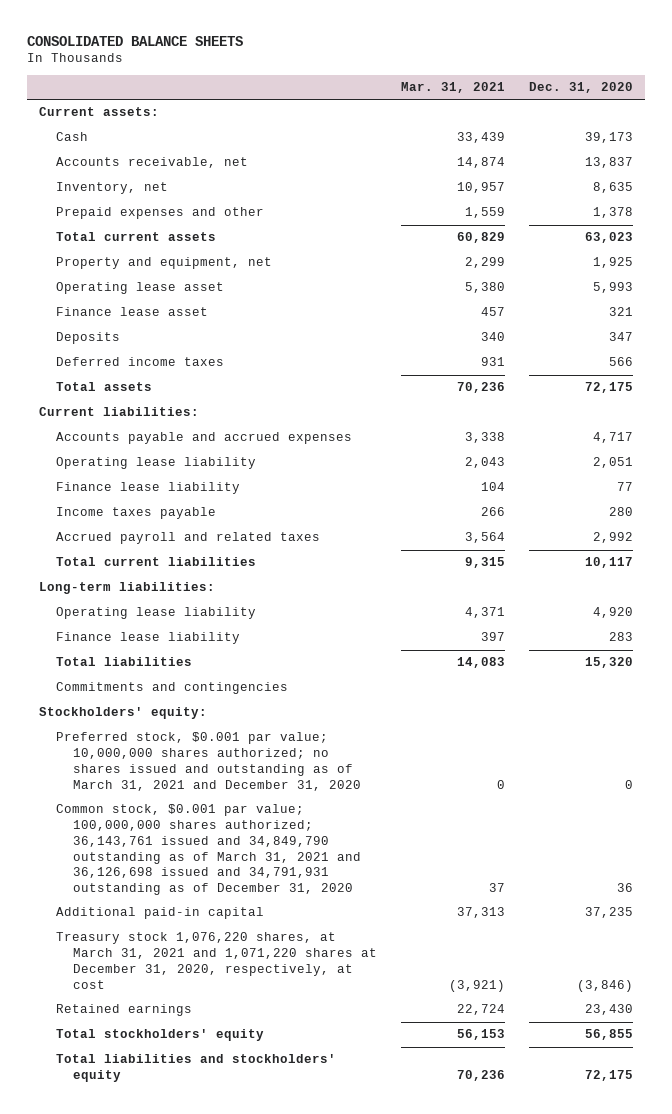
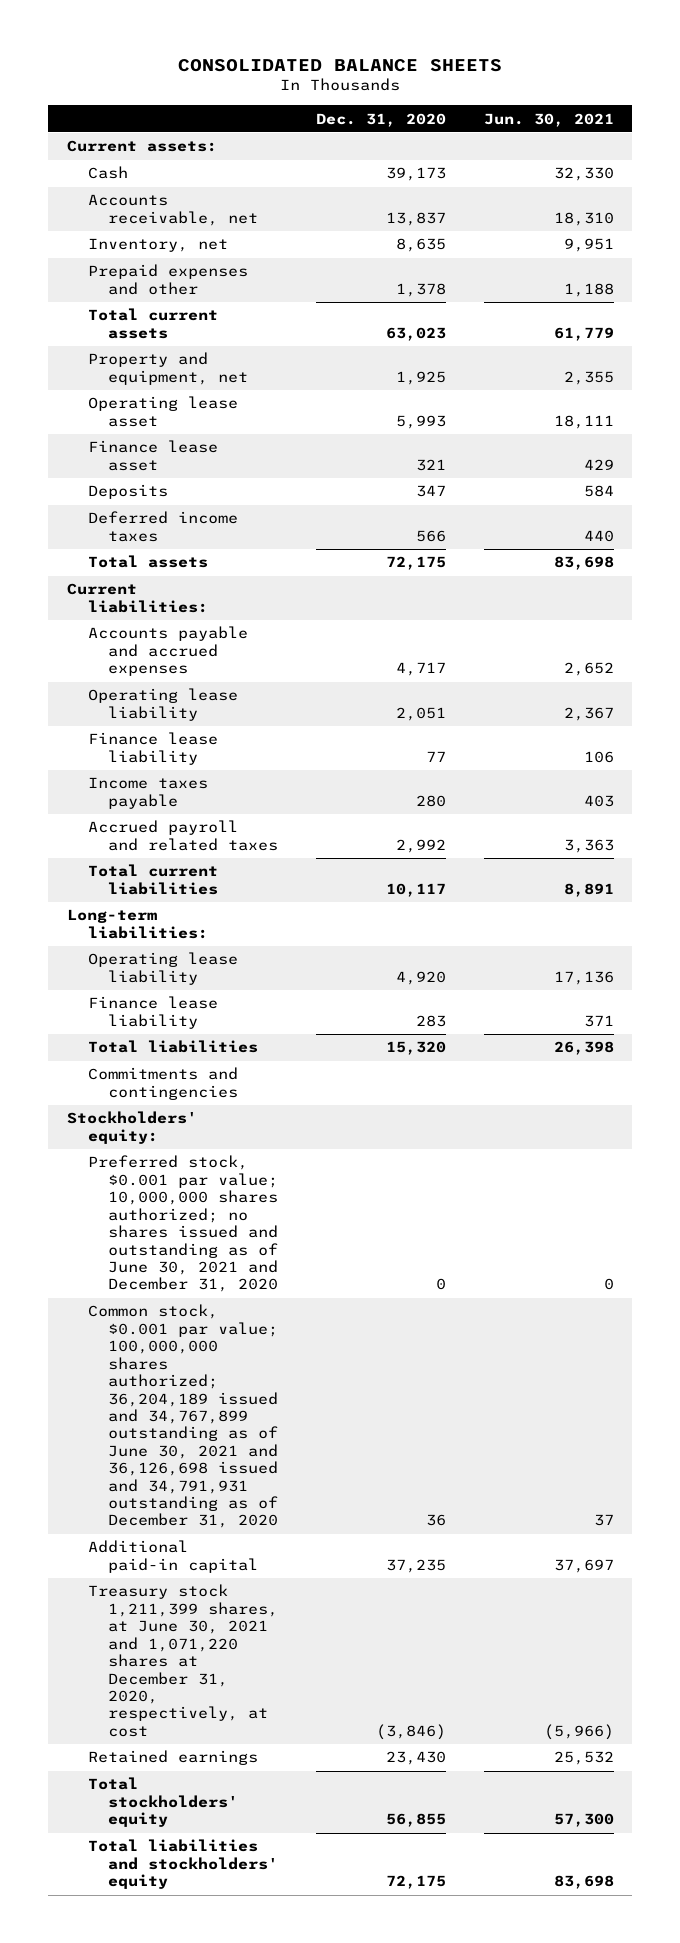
- | Mar. 31, 2021 | Dec. 31, 2020
+ | Dec. 31, 2020 | Jun. 30, 2021
- Preferred stock, $0.001 par value; 10,000,000 shares authorized; no shares issued and outstanding as of March 31, 2021 and December 31, 2020 | 0 | 0
- Common stock, $0.001 par value; 100,000,000 shares authorized; 36,143,761 issued and 34,849,790 outstanding as of March 31, 2021 and 36,126,698 issued and 34,791,931 outstanding as of December 31, 2020 | 37 | 36
+ Preferred stock, $0.001 par value; 10,000,000 shares authorized; no shares issued and outstanding as of June 30, 2021 and December 31, 2020 | 0 | 0
+ Common stock, $0.001 par value; 100,000,000 shares authorized; 36,204,189 issued and 34,767,899 outstanding as of June 30, 2021 and 36,126,698 issued and 34,791,931 outstanding as of December 31, 2020 | 36 | 37
- Treasury stock 1,076,220 shares, at March 31, 2021 and 1,071,220 shares at December 31, 2020, respectively, at cost | (3,921) | (3,846)
+ Treasury stock 1,211,399 shares, at June 30, 2021 and 1,071,220 shares at December 31, 2020, respectively, at cost | (3,846) | (5,966)

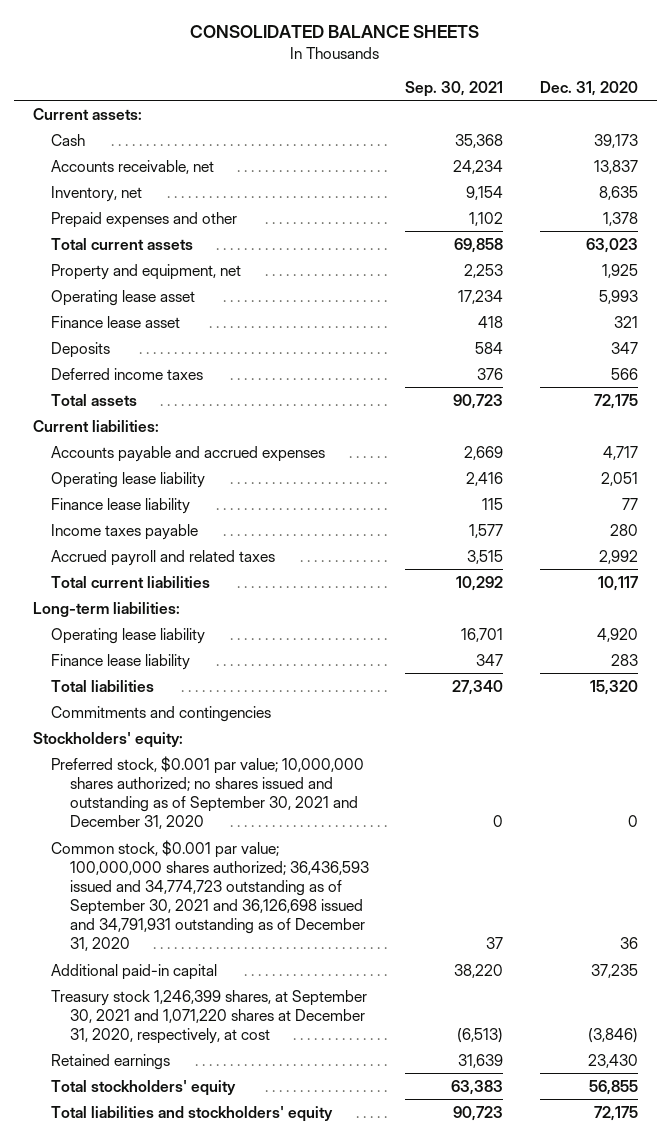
- | Dec. 31, 2020 | Jun. 30, 2021
+ | Sep. 30, 2021 | Dec. 31, 2020
- Preferred stock, $0.001 par value; 10,000,000 shares authorized; no shares issued and outstanding as of June 30, 2021 and December 31, 2020 | 0 | 0
- Common stock, $0.001 par value; 100,000,000 shares authorized; 36,204,189 issued and 34,767,899 outstanding as of June 30, 2021 and 36,126,698 issued and 34,791,931 outstanding as of December 31, 2020 | 36 | 37
+ Preferred stock, $0.001 par value; 10,000,000 shares authorized; no shares issued and outstanding as of September 30, 2021 and December 31, 2020 | 0 | 0
+ Common stock, $0.001 par value; 100,000,000 shares authorized; 36,436,593 issued and 34,774,723 outstanding as of September 30, 2021 and 36,126,698 issued and 34,791,931 outstanding as of December 31, 2020 | 37 | 36
- Treasury stock 1,211,399 shares, at June 30, 2021 and 1,071,220 shares at December 31, 2020, respectively, at cost | (3,846) | (5,966)
+ Treasury stock 1,246,399 shares, at September 30, 2021 and 1,071,220 shares at December 31, 2020, respectively, at cost | (6,513) | (3,846)

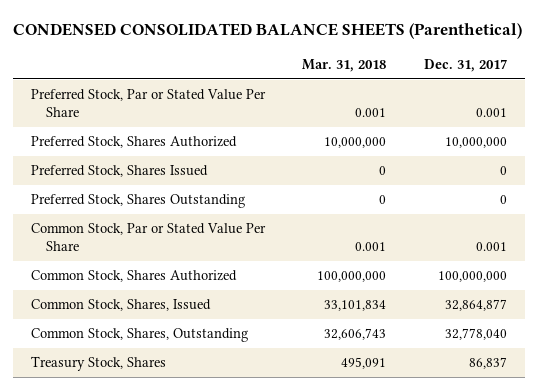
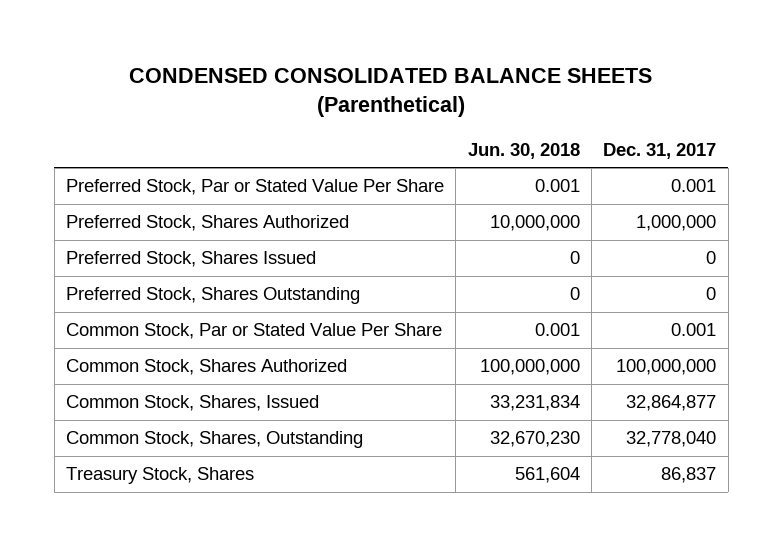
- | Mar. 31, 2018 | Dec. 31, 2017
+ | Jun. 30, 2018 | Dec. 31, 2017
- Preferred Stock, Shares Authorized | 10,000,000 | 10,000,000
+ Preferred Stock, Shares Authorized | 10,000,000 | 1,000,000

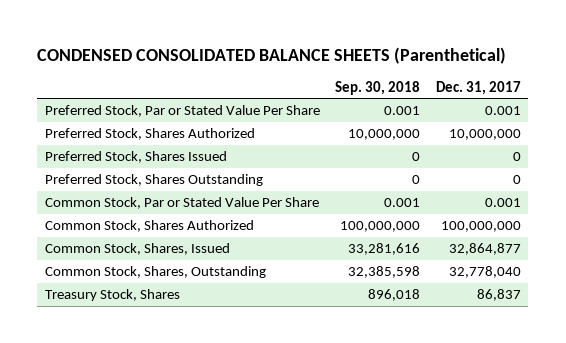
- | Jun. 30, 2018 | Dec. 31, 2017
+ | Sep. 30, 2018 | Dec. 31, 2017
- Preferred Stock, Shares Authorized | 10,000,000 | 1,000,000
+ Preferred Stock, Shares Authorized | 10,000,000 | 10,000,000

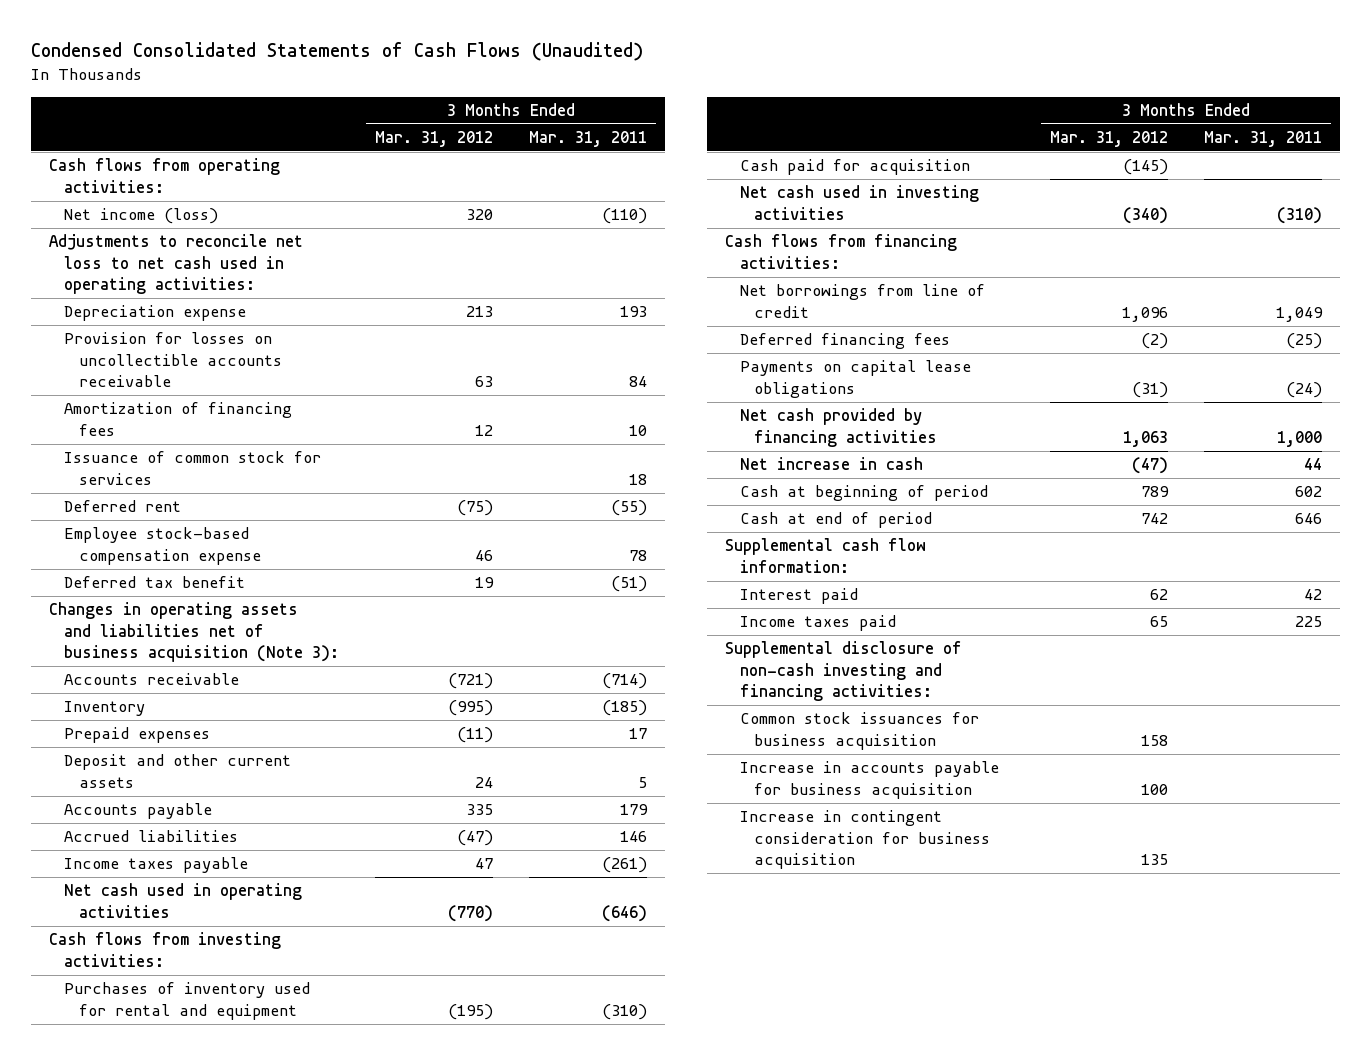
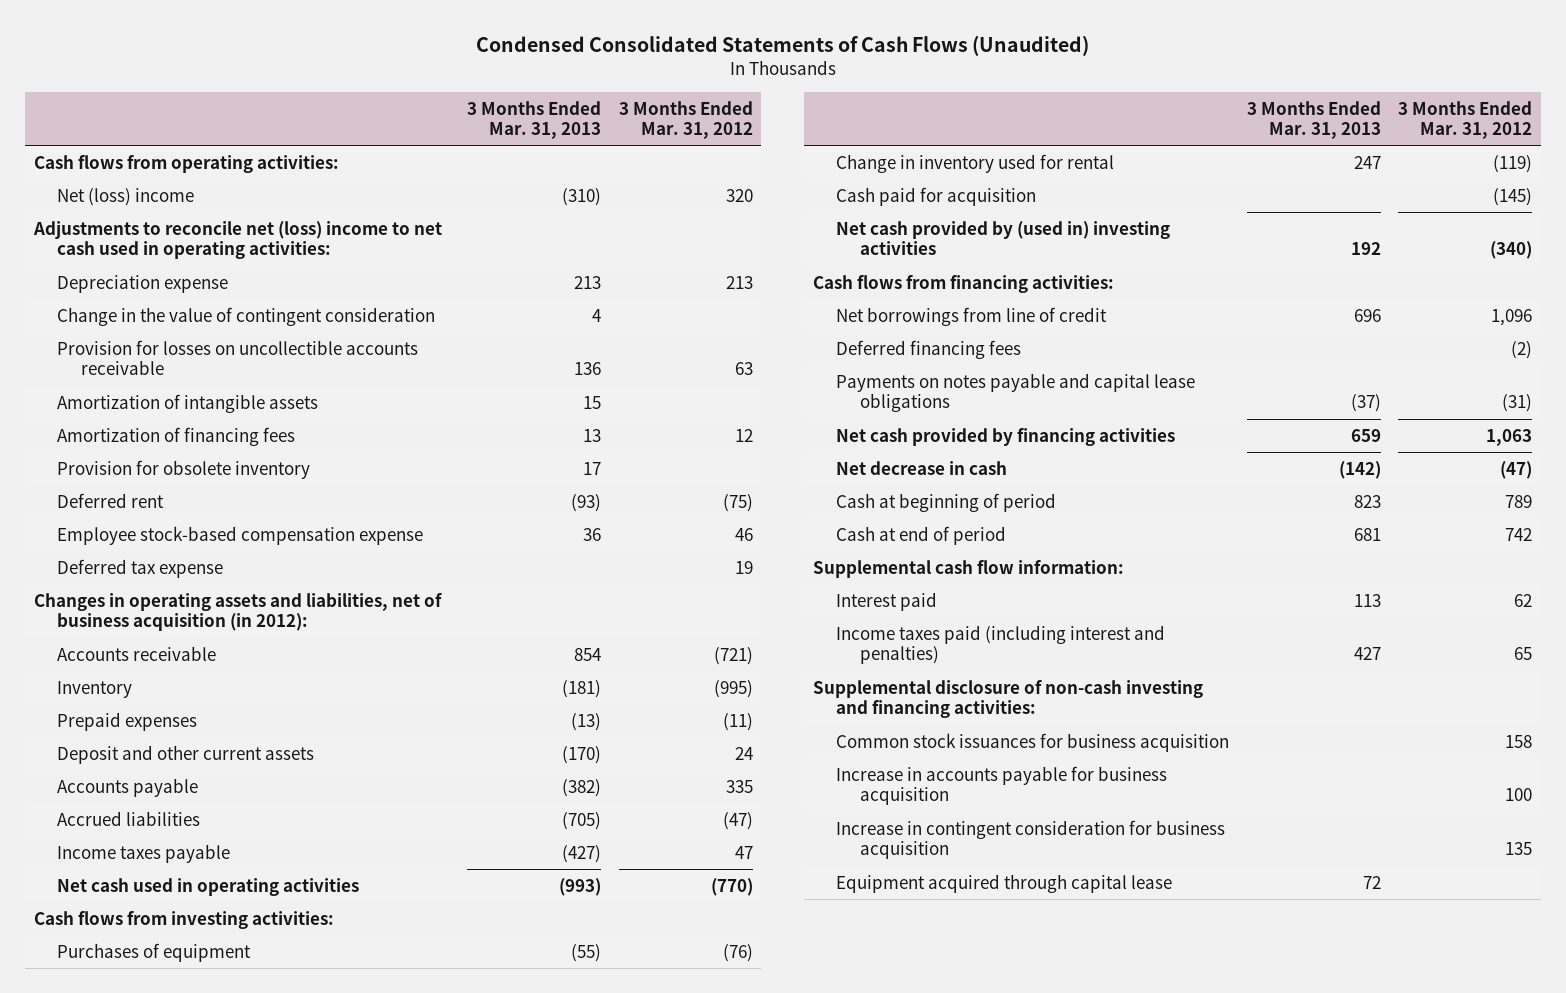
- | 3 Months Ended Mar. 31, 2012 | 3 Months Ended Mar. 31, 2011
+ | 3 Months Ended Mar. 31, 2013 | 3 Months Ended Mar. 31, 2012
- Net income (loss) | 320 | (110)
- Adjustments to reconcile net loss to net cash used in operating activities:
+ Net (loss) income | (310) | 320
+ Adjustments to reconcile net (loss) income to net cash used in operating activities:
+ Change in the value of contingent consideration | 4 |
+ Amortization of intangible assets | 15 |
- Issuance of common stock for services | | 18
+ Provision for obsolete inventory | 17 |
- Deferred tax benefit | 19 | (51)
- Changes in operating assets and liabilities net of business acquisition (Note 3):
+ Deferred tax expense | | 19
+ Changes in operating assets and liabilities, net of business acquisition (in 2012):
- Purchases of inventory used for rental and equipment | (195) | (310)
+ Purchases of equipment | (55) | (76)
+ Change in inventory used for rental | 247 | (119)
- Net cash used in investing activities | (340) | (310)
+ Net cash provided by (used in) investing activities | 192 | (340)
- Payments on capital lease obligations | (31) | (24)
+ Payments on notes payable and capital lease obligations | (37) | (31)
- Net increase in cash | (47) | 44
+ Net decrease in cash | (142) | (47)
- Income taxes paid | 65 | 225
+ Income taxes paid (including interest and penalties) | 427 | 65
+ Equipment acquired through capital lease | 72 |

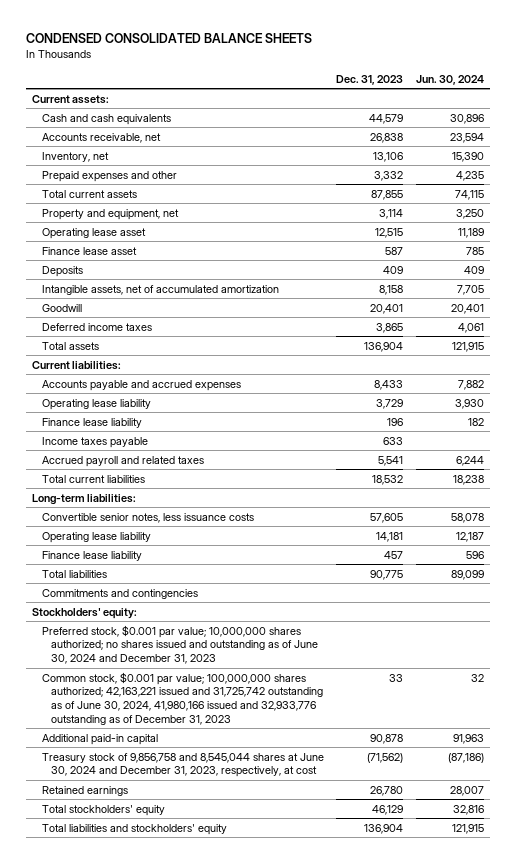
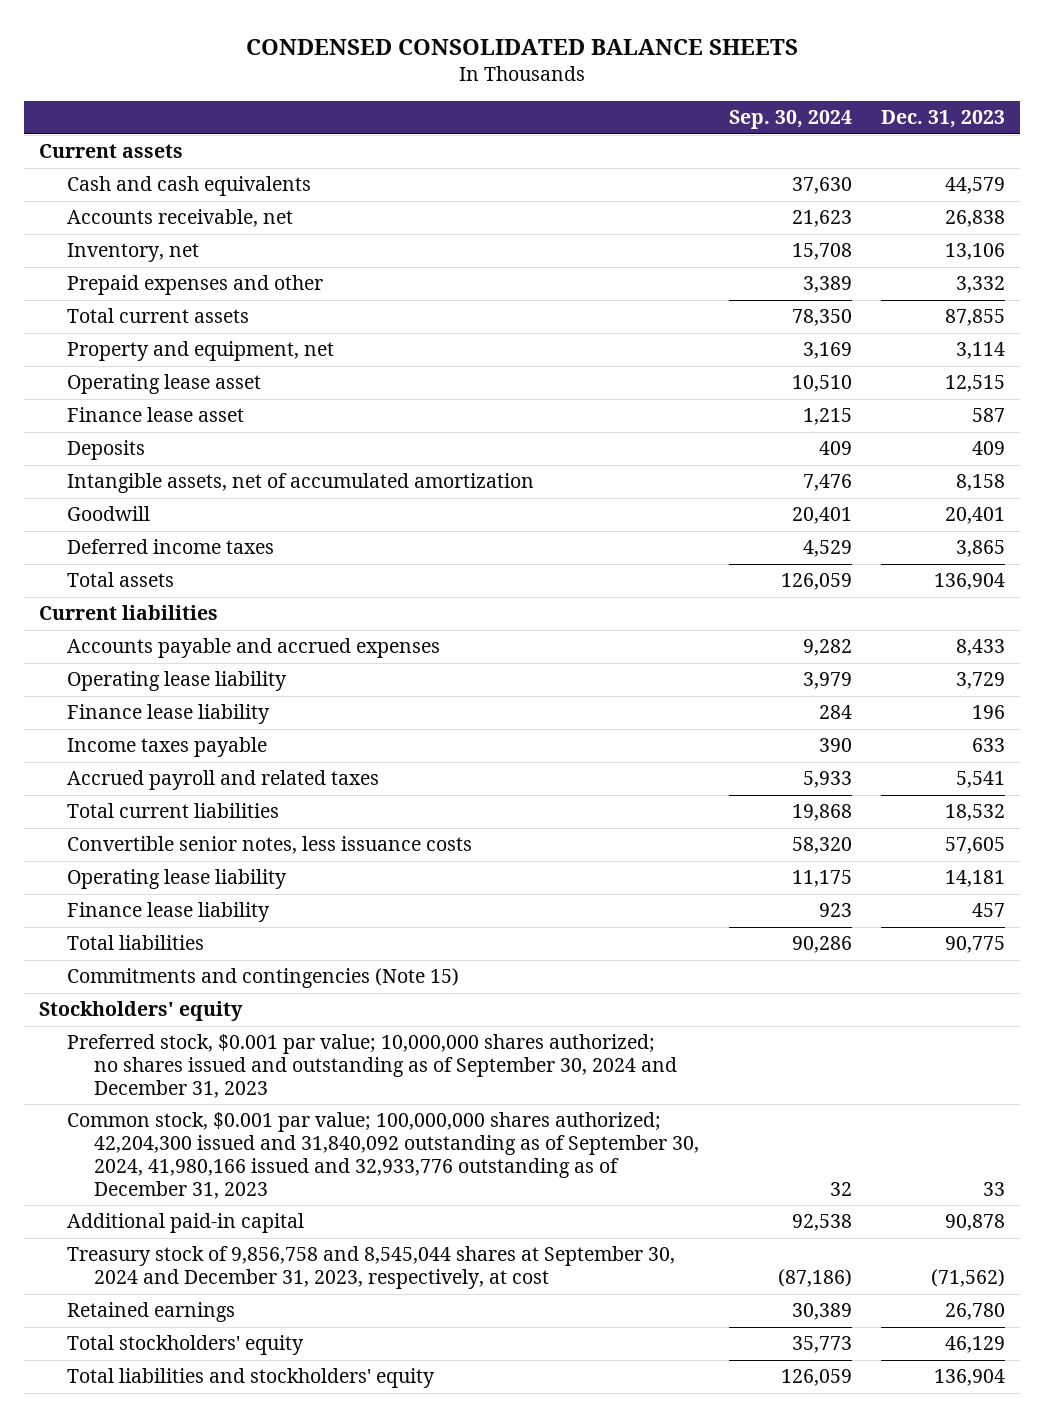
- | Dec. 31, 2023 | Jun. 30, 2024
+ | Sep. 30, 2024 | Dec. 31, 2023
- Current assets:
+ Current assets
- Current liabilities:
+ Current liabilities
- Long-term liabilities:
- Commitments and contingencies
- Stockholders' equity:
- Preferred stock, $0.001 par value; 10,000,000 shares authorized; no shares issued and outstanding as of June 30, 2024 and December 31, 2023
- Common stock, $0.001 par value; 100,000,000 shares authorized; 42,163,221 issued and 31,725,742 outstanding as of June 30, 2024, 41,980,166 issued and 32,933,776 outstanding as of December 31, 2023 | 33 | 32
+ Commitments and contingencies (Note 15)
+ Stockholders' equity
+ Preferred stock, $0.001 par value; 10,000,000 shares authorized; no shares issued and outstanding as of September 30, 2024 and December 31, 2023
+ Common stock, $0.001 par value; 100,000,000 shares authorized; 42,204,300 issued and 31,840,092 outstanding as of September 30, 2024, 41,980,166 issued and 32,933,776 outstanding as of December 31, 2023 | 32 | 33
- Treasury stock of 9,856,758 and 8,545,044 shares at June 30, 2024 and December 31, 2023, respectively, at cost | (71,562) | (87,186)
+ Treasury stock of 9,856,758 and 8,545,044 shares at September 30, 2024 and December 31, 2023, respectively, at cost | (87,186) | (71,562)

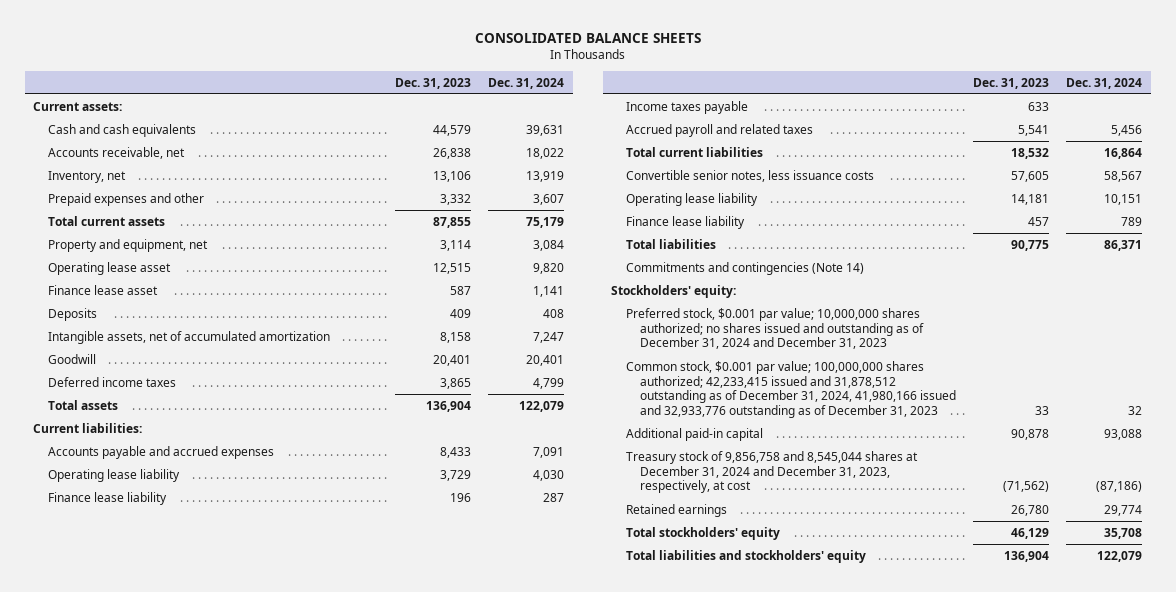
- CONDENSED CONSOLIDATED BALANCE SHEETS
+ CONSOLIDATED BALANCE SHEETS
- | Sep. 30, 2024 | Dec. 31, 2023
+ | Dec. 31, 2023 | Dec. 31, 2024
- Current assets
+ Current assets:
- Current liabilities
+ Current liabilities:
- Commitments and contingencies (Note 15)
- Stockholders' equity
- Preferred stock, $0.001 par value; 10,000,000 shares authorized; no shares issued and outstanding as of September 30, 2024 and December 31, 2023
- Common stock, $0.001 par value; 100,000,000 shares authorized; 42,204,300 issued and 31,840,092 outstanding as of September 30, 2024, 41,980,166 issued and 32,933,776 outstanding as of December 31, 2023 | 32 | 33
+ Commitments and contingencies (Note 14)
+ Stockholders' equity:
+ Preferred stock, $0.001 par value; 10,000,000 shares authorized; no shares issued and outstanding as of December 31, 2024 and December 31, 2023
+ Common stock, $0.001 par value; 100,000,000 shares authorized; 42,233,415 issued and 31,878,512 outstanding as of December 31, 2024, 41,980,166 issued and 32,933,776 outstanding as of December 31, 2023 | 33 | 32
- Treasury stock of 9,856,758 and 8,545,044 shares at September 30, 2024 and December 31, 2023, respectively, at cost | (87,186) | (71,562)
+ Treasury stock of 9,856,758 and 8,545,044 shares at December 31, 2024 and December 31, 2023, respectively, at cost | (71,562) | (87,186)

